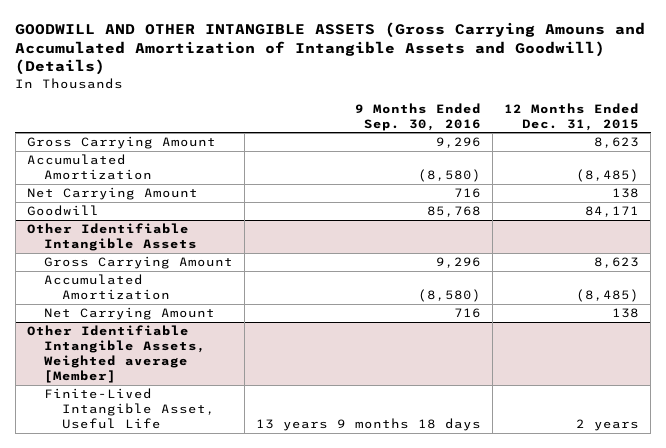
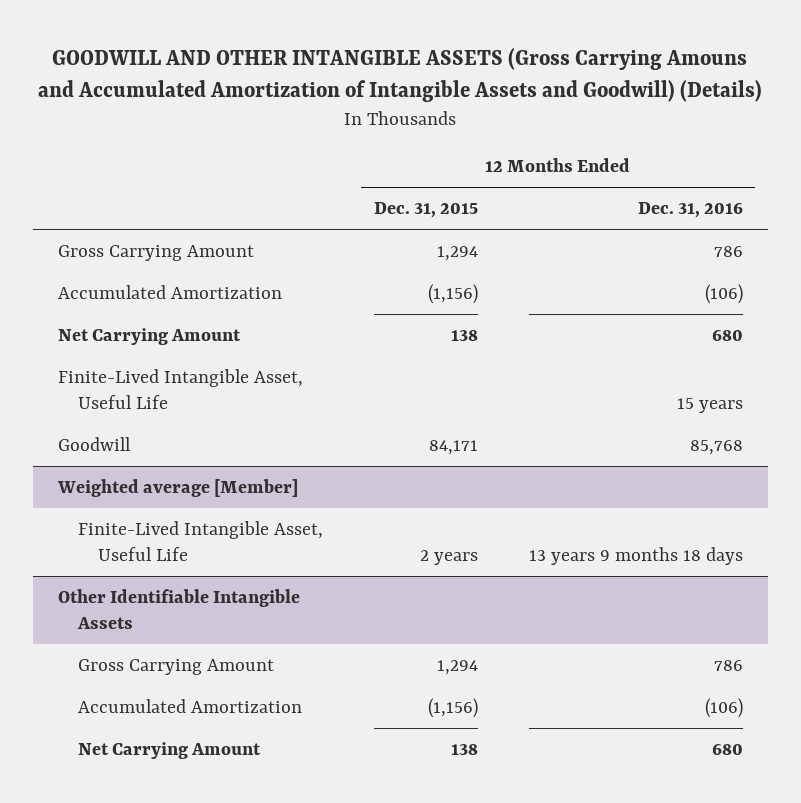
- | 9 Months Ended Sep. 30, 2016 | 12 Months Ended Dec. 31, 2015
+ | 12 Months Ended Dec. 31, 2015 | 12 Months Ended Dec. 31, 2016
- Gross Carrying Amount | 9,296 | 8,623
- Accumulated Amortization | (8,580) | (8,485)
+ Gross Carrying Amount | 1,294 | 786
+ Accumulated Amortization | (1,156) | (106)
+ Finite-Lived Intangible Asset, Useful Life | | 15 years
+ Weighted average [Member]
+ Finite-Lived Intangible Asset, Useful Life | 2 years | 13 years 9 months 18 days
@ Other Identifiable Intangible Assets
- Gross Carrying Amount | 9,296 | 8,623
- Accumulated Amortization | (8,580) | (8,485)
+ Gross Carrying Amount | 1,294 | 786
+ Accumulated Amortization | (1,156) | (106)
- Other Identifiable Intangible Assets, Weighted average [Member]
- Finite-Lived Intangible Asset, Useful Life | 13 years 9 months 18 days | 2 years

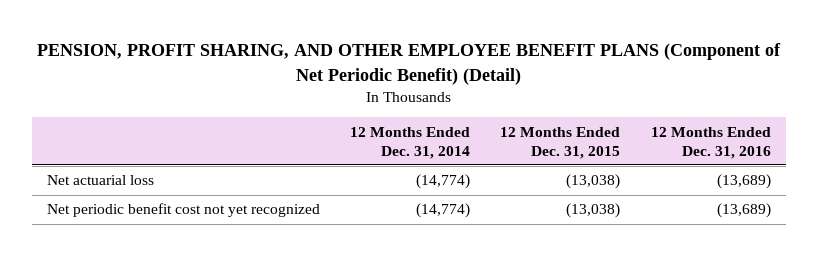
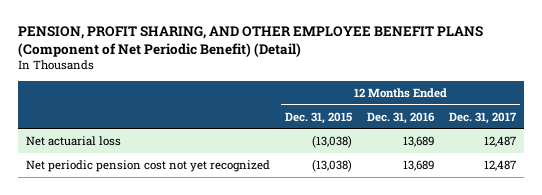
- | 12 Months Ended Dec. 31, 2014 | 12 Months Ended Dec. 31, 2015 | 12 Months Ended Dec. 31, 2016
+ | 12 Months Ended Dec. 31, 2015 | 12 Months Ended Dec. 31, 2016 | 12 Months Ended Dec. 31, 2017
- Net actuarial loss | (14,774) | (13,038) | (13,689)
- Net periodic benefit cost not yet recognized | (14,774) | (13,038) | (13,689)
+ Net actuarial loss | (13,038) | 13,689 | 12,487
+ Net periodic pension cost not yet recognized | (13,038) | 13,689 | 12,487

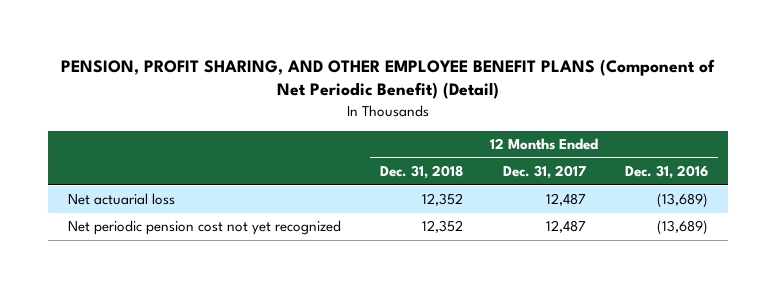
- | 12 Months Ended Dec. 31, 2015 | 12 Months Ended Dec. 31, 2016 | 12 Months Ended Dec. 31, 2017
+ | 12 Months Ended Dec. 31, 2018 | 12 Months Ended Dec. 31, 2017 | 12 Months Ended Dec. 31, 2016
- Net actuarial loss | (13,038) | 13,689 | 12,487
- Net periodic pension cost not yet recognized | (13,038) | 13,689 | 12,487
+ Net actuarial loss | 12,352 | 12,487 | (13,689)
+ Net periodic pension cost not yet recognized | 12,352 | 12,487 | (13,689)

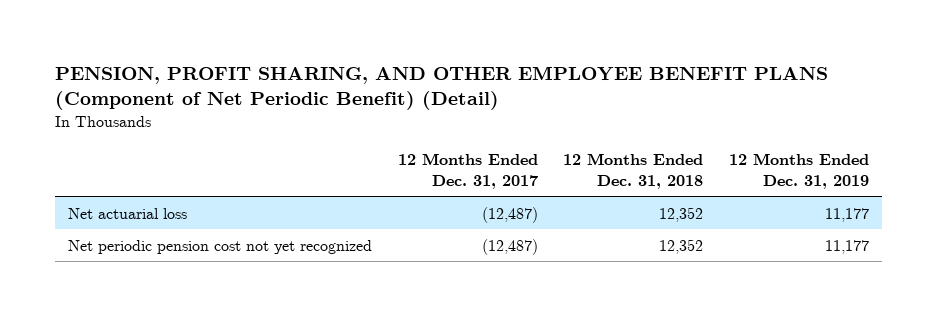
- | 12 Months Ended Dec. 31, 2018 | 12 Months Ended Dec. 31, 2017 | 12 Months Ended Dec. 31, 2016
+ | 12 Months Ended Dec. 31, 2017 | 12 Months Ended Dec. 31, 2018 | 12 Months Ended Dec. 31, 2019
- Net actuarial loss | 12,352 | 12,487 | (13,689)
- Net periodic pension cost not yet recognized | 12,352 | 12,487 | (13,689)
+ Net actuarial loss | (12,487) | 12,352 | 11,177
+ Net periodic pension cost not yet recognized | (12,487) | 12,352 | 11,177

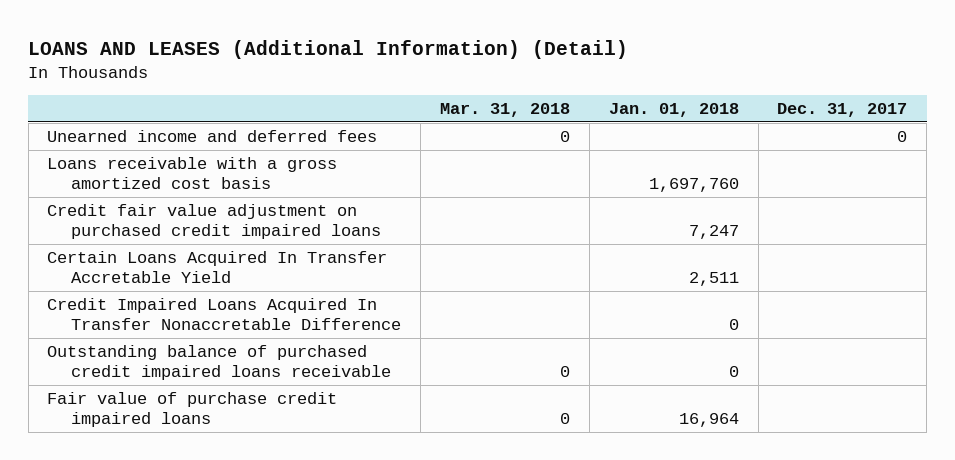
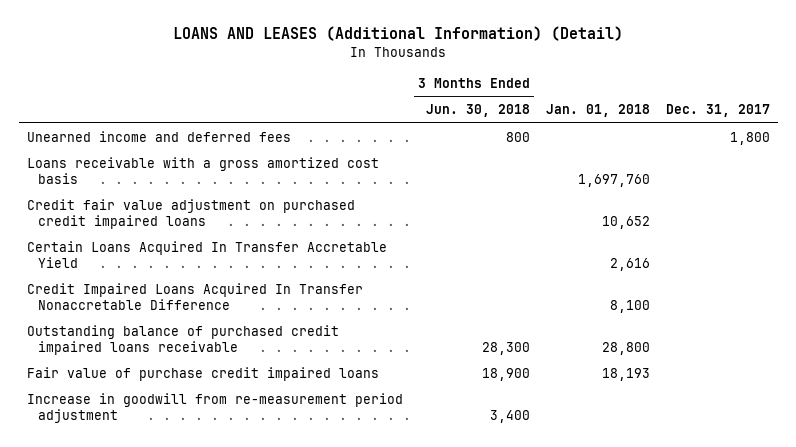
- | Mar. 31, 2018 | Jan. 01, 2018 | Dec. 31, 2017
+ | 3 Months Ended Jun. 30, 2018 | Jan. 01, 2018 | Dec. 31, 2017
- Unearned income and deferred fees | 0 | | 0
+ Unearned income and deferred fees | 800 | | 1,800
- Credit fair value adjustment on purchased credit impaired loans | | 7,247 |
- Certain Loans Acquired In Transfer Accretable Yield | | 2,511 |
- Credit Impaired Loans Acquired In Transfer Nonaccretable Difference | | 0 |
- Outstanding balance of purchased credit impaired loans receivable | 0 | 0 |
- Fair value of purchase credit impaired loans | 0 | 16,964 |
+ Credit fair value adjustment on purchased credit impaired loans | | 10,652 |
+ Certain Loans Acquired In Transfer Accretable Yield | | 2,616 |
+ Credit Impaired Loans Acquired In Transfer Nonaccretable Difference | | 8,100 |
+ Outstanding balance of purchased credit impaired loans receivable | 28,300 | 28,800 |
+ Fair value of purchase credit impaired loans | 18,900 | 18,193 |
+ Increase in goodwill from re-measurement period adjustment | 3,400 | |

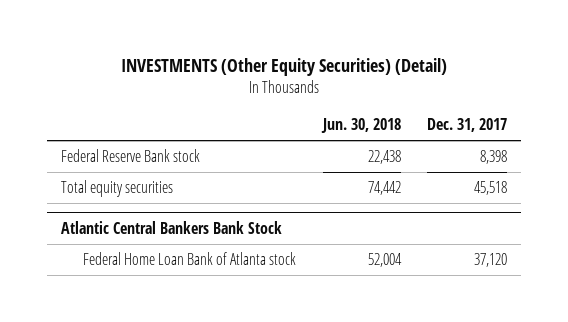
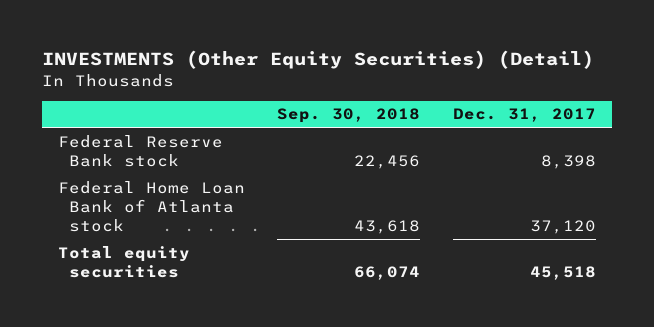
- | Jun. 30, 2018 | Dec. 31, 2017
+ | Sep. 30, 2018 | Dec. 31, 2017
- Atlantic Central Bankers Bank Stock
moved down: Total equity securities | 66,074 | 45,518

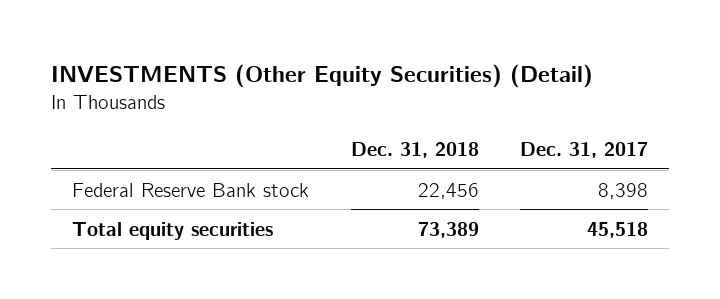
- | Sep. 30, 2018 | Dec. 31, 2017
+ | Dec. 31, 2018 | Dec. 31, 2017
- Federal Home Loan Bank of Atlanta stock | 43,618 | 37,120

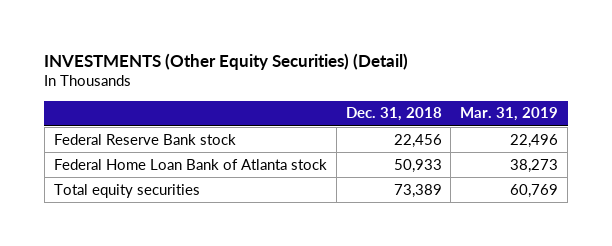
- | Dec. 31, 2018 | Dec. 31, 2017
+ | Dec. 31, 2018 | Mar. 31, 2019
+ Federal Home Loan Bank of Atlanta stock | 50,933 | 38,273

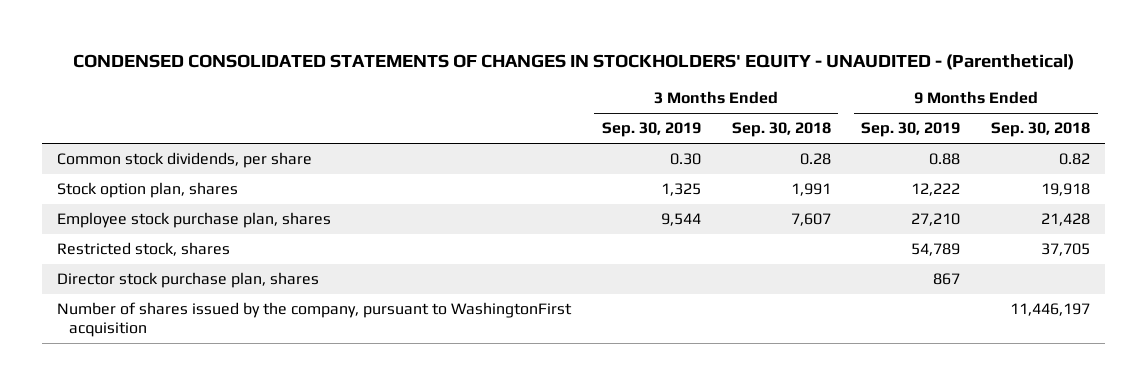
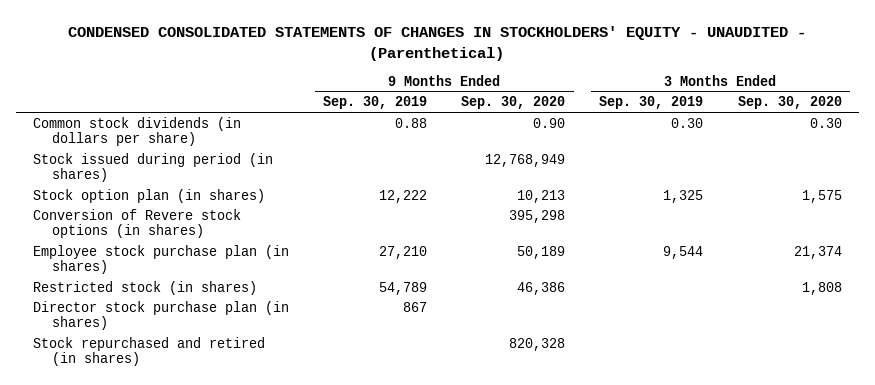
- | 3 Months Ended Sep. 30, 2019 | 3 Months Ended Sep. 30, 2018 | 9 Months Ended Sep. 30, 2019 | 9 Months Ended Sep. 30, 2018
+ | 9 Months Ended Sep. 30, 2019 | 9 Months Ended Sep. 30, 2020 | 3 Months Ended Sep. 30, 2019 | 3 Months Ended Sep. 30, 2020
- Common stock dividends, per share | 0.30 | 0.28 | 0.88 | 0.82
- Stock option plan, shares | 1,325 | 1,991 | 12,222 | 19,918
- Employee stock purchase plan, shares | 9,544 | 7,607 | 27,210 | 21,428
- Restricted stock, shares | | | 54,789 | 37,705
- Director stock purchase plan, shares | | | 867 |
- Number of shares issued by the company, pursuant to WashingtonFirst acquisition | | | | 11,446,197
+ Common stock dividends (in dollars per share) | 0.88 | 0.90 | 0.30 | 0.30
+ Stock issued during period (in shares) | | 12,768,949 | |
+ Stock option plan (in shares) | 12,222 | 10,213 | 1,325 | 1,575
+ Conversion of Revere stock options (in shares) | | 395,298 | |
+ Employee stock purchase plan (in shares) | 27,210 | 50,189 | 9,544 | 21,374
+ Restricted stock (in shares) | 54,789 | 46,386 | | 1,808
+ Director stock purchase plan (in shares) | 867 | | |
+ Stock repurchased and retired (in shares) | | 820,328 | |

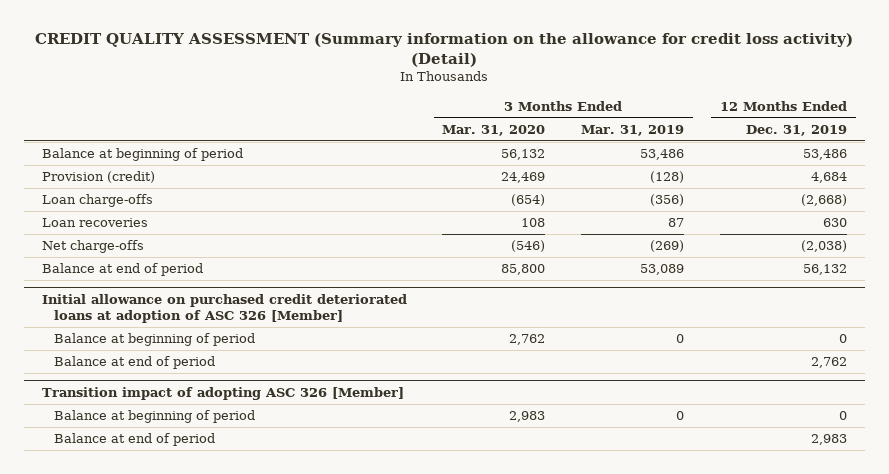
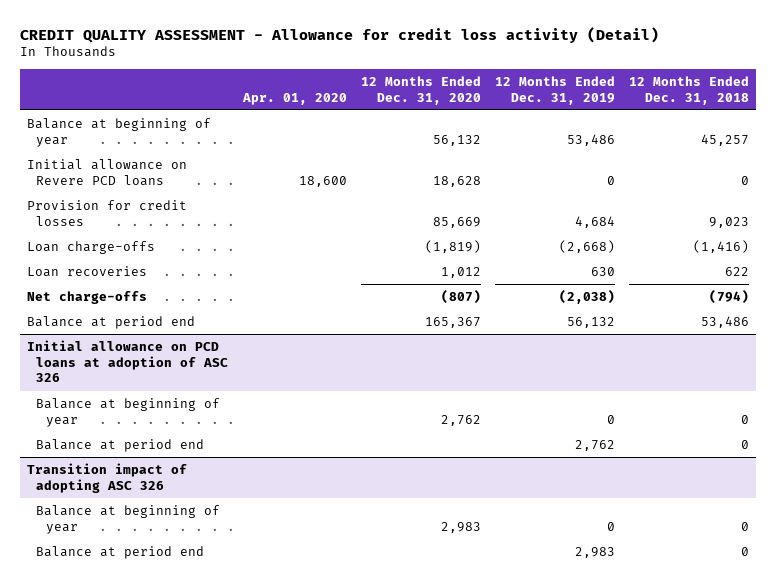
- CREDIT QUALITY ASSESSMENT (Summary information on the allowance for credit loss activity) (Detail)
+ CREDIT QUALITY ASSESSMENT - Allowance for credit loss activity (Detail)
- | 3 Months Ended Mar. 31, 2020 | 3 Months Ended Mar. 31, 2019 | 12 Months Ended Dec. 31, 2019
+ | Apr. 01, 2020 | 12 Months Ended Dec. 31, 2020 | 12 Months Ended Dec. 31, 2019 | 12 Months Ended Dec. 31, 2018
- Balance at beginning of period | 56,132 | 53,486 | 53,486
- Provision (credit) | 24,469 | (128) | 4,684
+ Balance at beginning of year | | 56,132 | 53,486 | 45,257
+ Initial allowance on Revere PCD loans | 18,600 | 18,628 | 0 | 0
+ Provision for credit losses | | 85,669 | 4,684 | 9,023
- Balance at end of period | 85,800 | 53,089 | 56,132
- Initial allowance on purchased credit deteriorated loans at adoption of ASC 326 [Member]
- Balance at beginning of period | 2,762 | 0 | 0
- Balance at end of period | | | 2,762
- Transition impact of adopting ASC 326 [Member]
- Balance at beginning of period | 2,983 | 0 | 0
- Balance at end of period | | | 2,983
+ Balance at period end | | 165,367 | 56,132 | 53,486
+ Initial allowance on PCD loans at adoption of ASC 326
+ Balance at beginning of year | | 2,762 | 0 | 0
+ Balance at period end | | | 2,762 | 0
+ Transition impact of adopting ASC 326
+ Balance at beginning of year | | 2,983 | 0 | 0
+ Balance at period end | | | 2,983 | 0

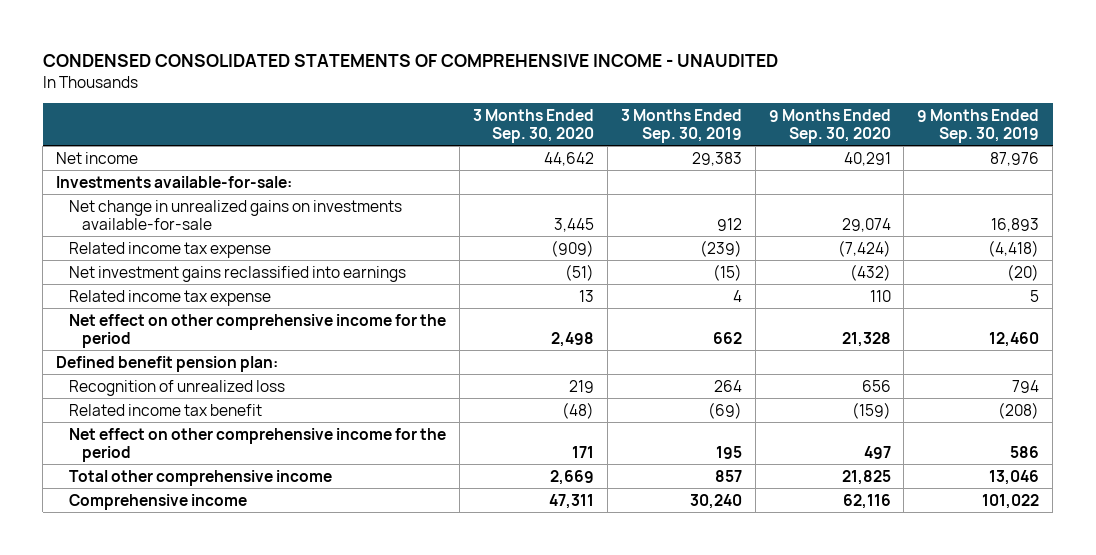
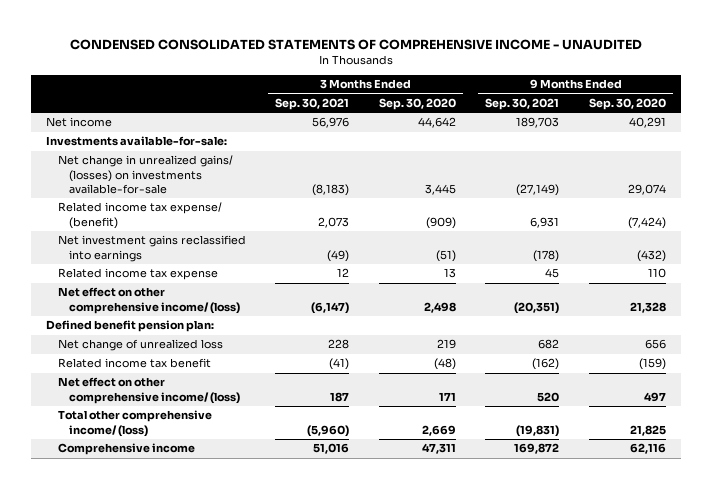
- | 3 Months Ended Sep. 30, 2020 | 3 Months Ended Sep. 30, 2019 | 9 Months Ended Sep. 30, 2020 | 9 Months Ended Sep. 30, 2019
+ | 3 Months Ended Sep. 30, 2021 | 3 Months Ended Sep. 30, 2020 | 9 Months Ended Sep. 30, 2021 | 9 Months Ended Sep. 30, 2020
- Net change in unrealized gains on investments available-for-sale | 3,445 | 912 | 29,074 | 16,893
- Related income tax expense | (909) | (239) | (7,424) | (4,418)
+ Net change in unrealized gains/ (losses) on investments available-for-sale | (8,183) | 3,445 | (27,149) | 29,074
+ Related income tax expense/ (benefit) | 2,073 | (909) | 6,931 | (7,424)
- Net effect on other comprehensive income for the period | 2,498 | 662 | 21,328 | 12,460
+ Net effect on other comprehensive income/ (loss) | (6,147) | 2,498 | (20,351) | 21,328
- Recognition of unrealized loss | 219 | 264 | 656 | 794
+ Net change of unrealized loss | 228 | 219 | 682 | 656
- Net effect on other comprehensive income for the period | 171 | 195 | 497 | 586
- Total other comprehensive income | 2,669 | 857 | 21,825 | 13,046
+ Net effect on other comprehensive income/ (loss) | 187 | 171 | 520 | 497
+ Total other comprehensive income/ (loss) | (5,960) | 2,669 | (19,831) | 21,825

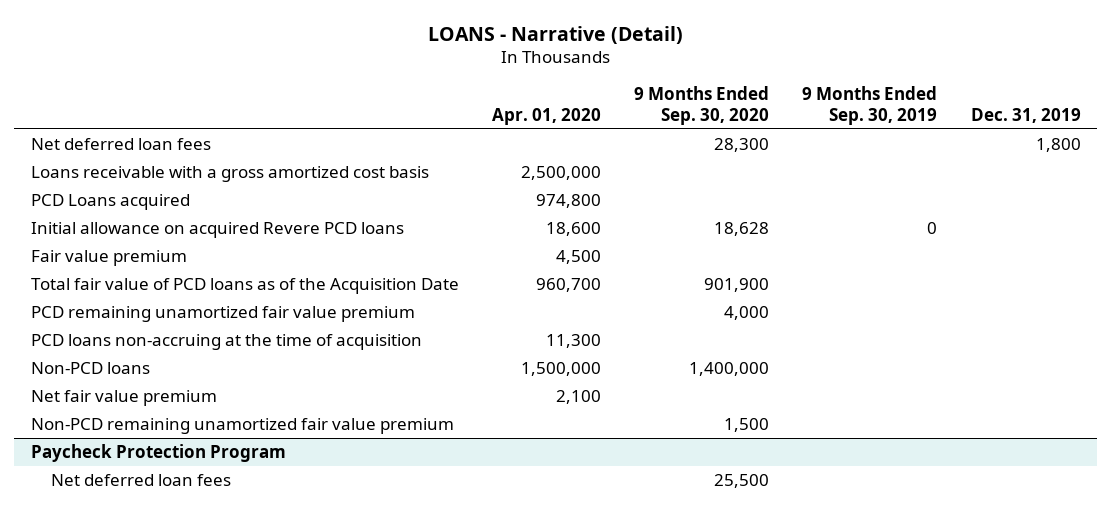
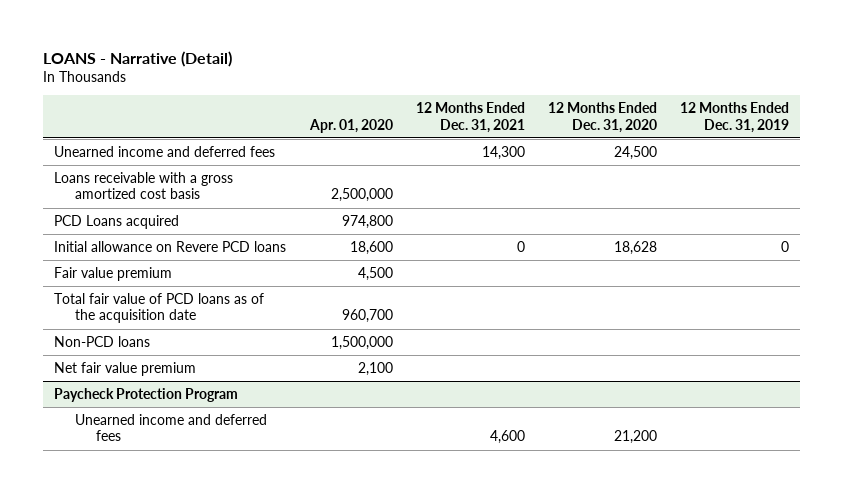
- | Apr. 01, 2020 | 9 Months Ended Sep. 30, 2020 | 9 Months Ended Sep. 30, 2019 | Dec. 31, 2019
+ | Apr. 01, 2020 | 12 Months Ended Dec. 31, 2021 | 12 Months Ended Dec. 31, 2020 | 12 Months Ended Dec. 31, 2019
- Net deferred loan fees | | 28,300 | | 1,800
+ Unearned income and deferred fees | | 14,300 | 24,500 |
- Initial allowance on acquired Revere PCD loans | 18,600 | 18,628 | 0 |
+ Initial allowance on Revere PCD loans | 18,600 | 0 | 18,628 | 0
- Total fair value of PCD loans as of the Acquisition Date | 960,700 | 901,900 | |
- PCD remaining unamortized fair value premium | | 4,000 | |
- PCD loans non-accruing at the time of acquisition | 11,300 | | |
+ Total fair value of PCD loans as of the acquisition date | 960,700 | | |
- Non-PCD remaining unamortized fair value premium | | 1,500 | |
@ Paycheck Protection Program
- Net deferred loan fees | | 25,500 | |
+ Unearned income and deferred fees | | 4,600 | 21,200 |

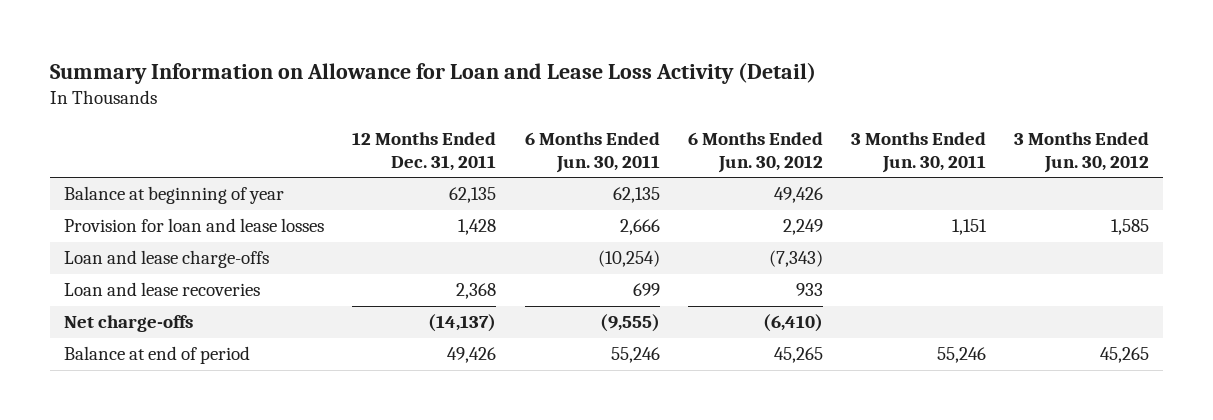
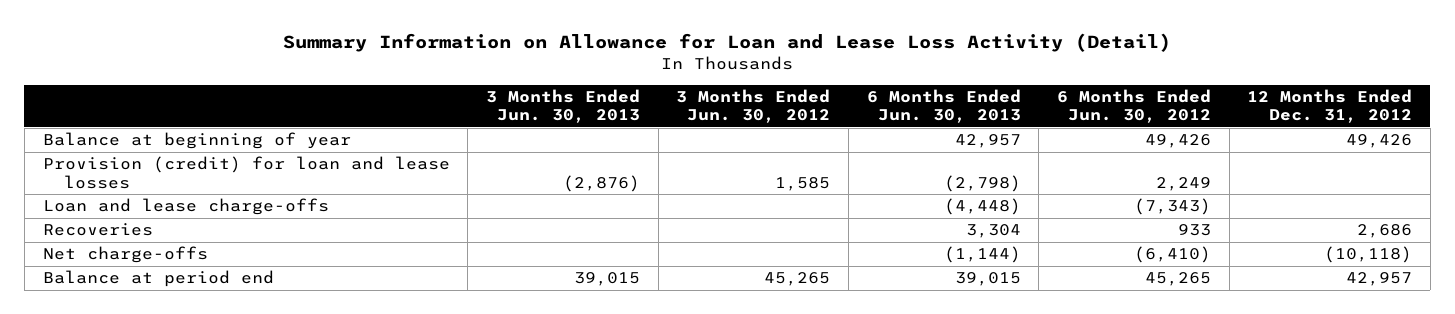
- | 12 Months Ended Dec. 31, 2011 | 6 Months Ended Jun. 30, 2011 | 6 Months Ended Jun. 30, 2012 | 3 Months Ended Jun. 30, 2011 | 3 Months Ended Jun. 30, 2012
+ | 3 Months Ended Jun. 30, 2013 | 3 Months Ended Jun. 30, 2012 | 6 Months Ended Jun. 30, 2013 | 6 Months Ended Jun. 30, 2012 | 12 Months Ended Dec. 31, 2012
- Provision for loan and lease losses | 1,428 | 2,666 | 2,249 | 1,151 | 1,585
+ Provision (credit) for loan and lease losses | (2,876) | 1,585 | (2,798) | 2,249 |
- Loan and lease recoveries | 2,368 | 699 | 933 | |
+ Recoveries | | | 3,304 | 933 | 2,686
- Balance at end of period | 49,426 | 55,246 | 45,265 | 55,246 | 45,265
+ Balance at period end | 39,015 | 45,265 | 39,015 | 45,265 | 42,957

